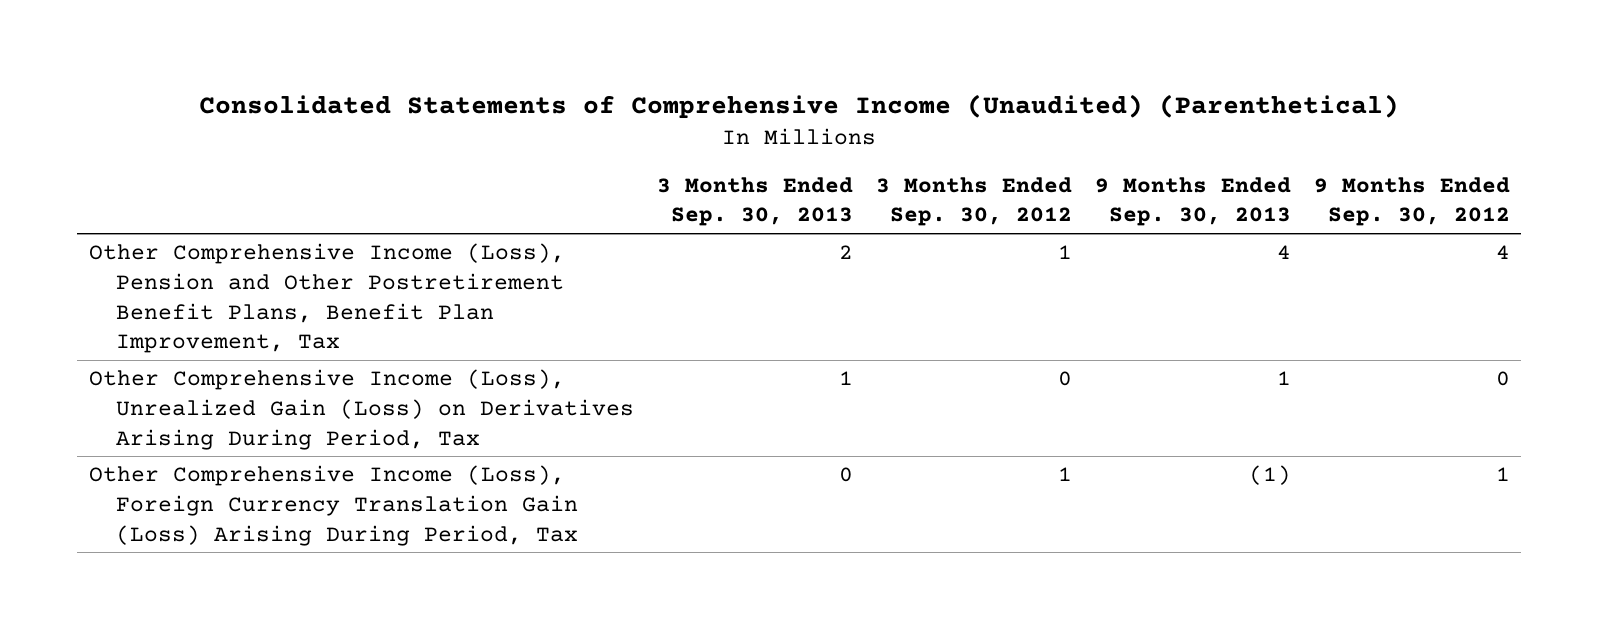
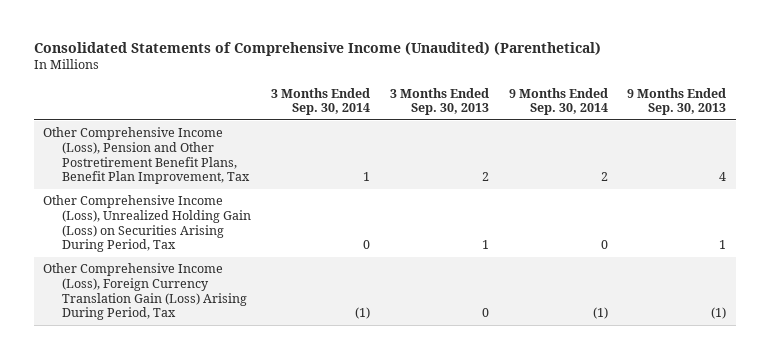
- | 3 Months Ended Sep. 30, 2013 | 3 Months Ended Sep. 30, 2012 | 9 Months Ended Sep. 30, 2013 | 9 Months Ended Sep. 30, 2012
+ | 3 Months Ended Sep. 30, 2014 | 3 Months Ended Sep. 30, 2013 | 9 Months Ended Sep. 30, 2014 | 9 Months Ended Sep. 30, 2013
- Other Comprehensive Income (Loss), Unrealized Gain (Loss) on Derivatives Arising During Period, Tax | 1 | 0 | 1 | 0
+ Other Comprehensive Income (Loss), Unrealized Holding Gain (Loss) on Securities Arising During Period, Tax | 0 | 1 | 0 | 1

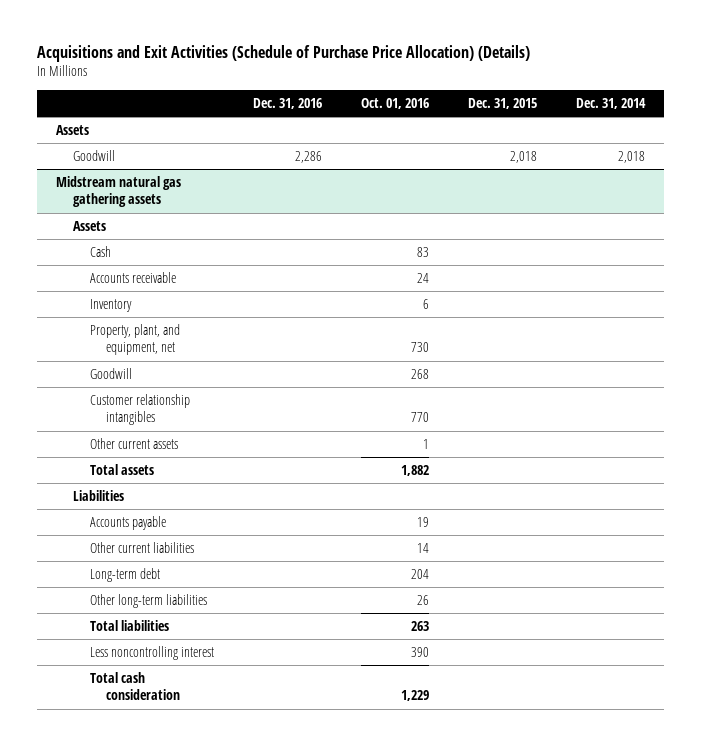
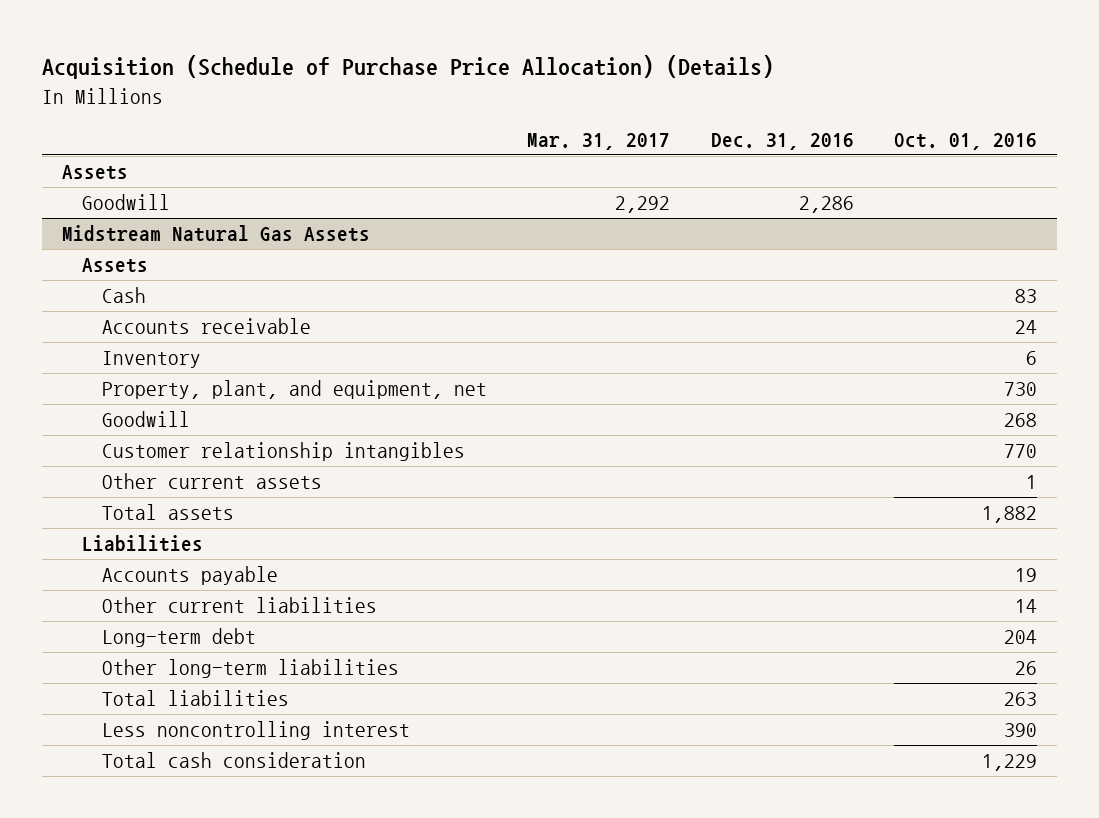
- Acquisitions and Exit Activities (Schedule of Purchase Price Allocation) (Details)
+ Acquisition (Schedule of Purchase Price Allocation) (Details)
- | Dec. 31, 2016 | Oct. 01, 2016 | Dec. 31, 2015 | Dec. 31, 2014
+ | Mar. 31, 2017 | Dec. 31, 2016 | Oct. 01, 2016
- Midstream natural gas gathering assets
+ Midstream Natural Gas Assets

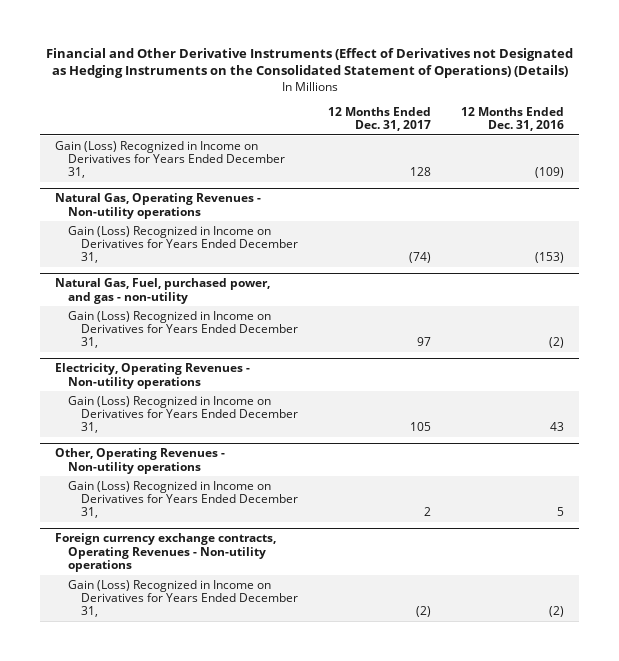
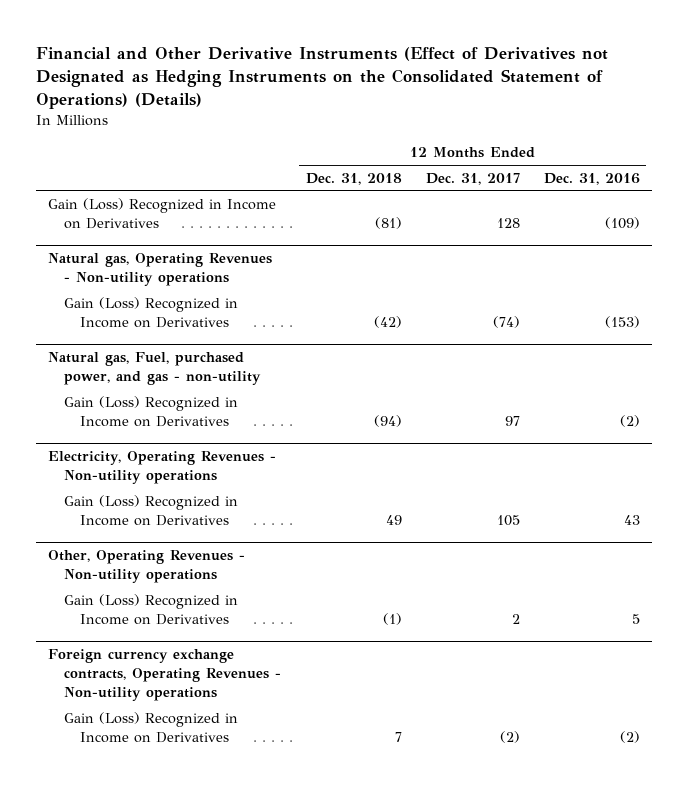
- | 12 Months Ended Dec. 31, 2017 | 12 Months Ended Dec. 31, 2016
+ | 12 Months Ended Dec. 31, 2018 | 12 Months Ended Dec. 31, 2017 | 12 Months Ended Dec. 31, 2016
- Gain (Loss) Recognized in Income on Derivatives for Years Ended December 31, | 128 | (109)
- Natural Gas, Operating Revenues - Non-utility operations
- Gain (Loss) Recognized in Income on Derivatives for Years Ended December 31, | (74) | (153)
- Natural Gas, Fuel, purchased power, and gas - non-utility
- Gain (Loss) Recognized in Income on Derivatives for Years Ended December 31, | 97 | (2)
+ Gain (Loss) Recognized in Income on Derivatives | (81) | 128 | (109)
+ Natural gas, Operating Revenues - Non-utility operations
+ Gain (Loss) Recognized in Income on Derivatives | (42) | (74) | (153)
+ Natural gas, Fuel, purchased power, and gas - non-utility
+ Gain (Loss) Recognized in Income on Derivatives | (94) | 97 | (2)
@ Electricity, Operating Revenues - Non-utility operations
- Gain (Loss) Recognized in Income on Derivatives for Years Ended December 31, | 105 | 43
+ Gain (Loss) Recognized in Income on Derivatives | 49 | 105 | 43
@ Other, Operating Revenues - Non-utility operations
- Gain (Loss) Recognized in Income on Derivatives for Years Ended December 31, | 2 | 5
+ Gain (Loss) Recognized in Income on Derivatives | (1) | 2 | 5
@ Foreign currency exchange contracts, Operating Revenues - Non-utility operations
- Gain (Loss) Recognized in Income on Derivatives for Years Ended December 31, | (2) | (2)
+ Gain (Loss) Recognized in Income on Derivatives | 7 | (2) | (2)

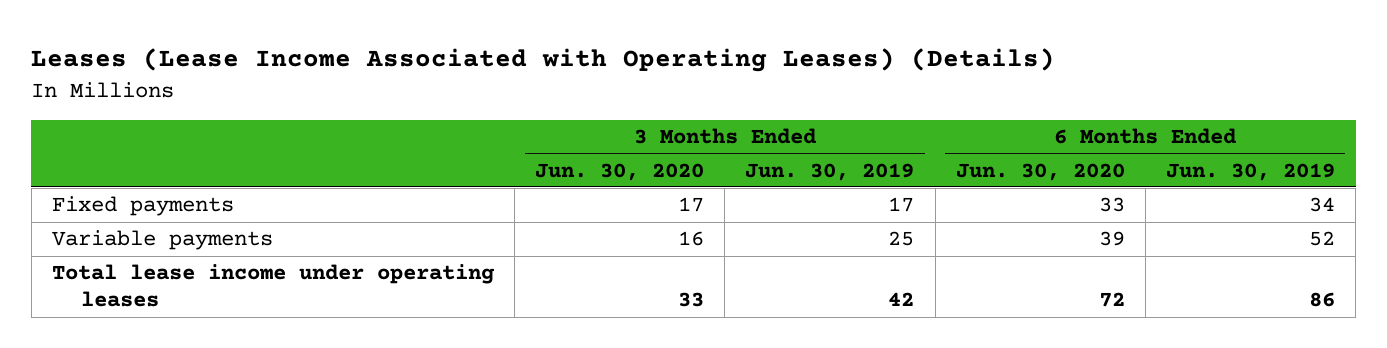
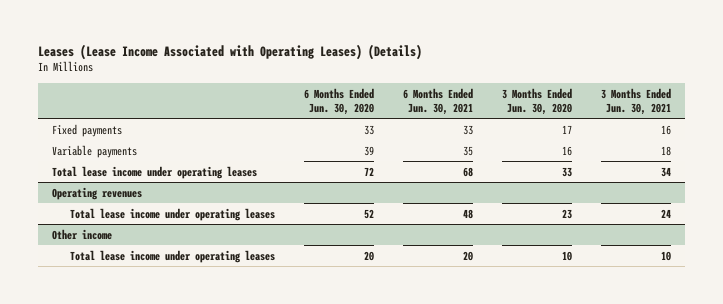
- | 3 Months Ended Jun. 30, 2020 | 3 Months Ended Jun. 30, 2019 | 6 Months Ended Jun. 30, 2020 | 6 Months Ended Jun. 30, 2019
+ | 6 Months Ended Jun. 30, 2020 | 6 Months Ended Jun. 30, 2021 | 3 Months Ended Jun. 30, 2020 | 3 Months Ended Jun. 30, 2021
+ Operating revenues
+ Total lease income under operating leases | 52 | 48 | 23 | 24
+ Other income
+ Total lease income under operating leases | 20 | 20 | 10 | 10

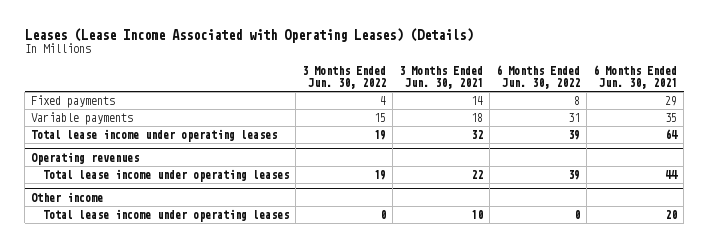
- | 6 Months Ended Jun. 30, 2020 | 6 Months Ended Jun. 30, 2021 | 3 Months Ended Jun. 30, 2020 | 3 Months Ended Jun. 30, 2021
+ | 3 Months Ended Jun. 30, 2022 | 3 Months Ended Jun. 30, 2021 | 6 Months Ended Jun. 30, 2022 | 6 Months Ended Jun. 30, 2021
- Fixed payments | 33 | 33 | 17 | 16
+ Fixed payments | 4 | 14 | 8 | 29
- Total lease income under operating leases | 72 | 68 | 33 | 34
+ Total lease income under operating leases | 19 | 32 | 39 | 64
@ Operating revenues
- Total lease income under operating leases | 52 | 48 | 23 | 24
+ Total lease income under operating leases | 19 | 22 | 39 | 44

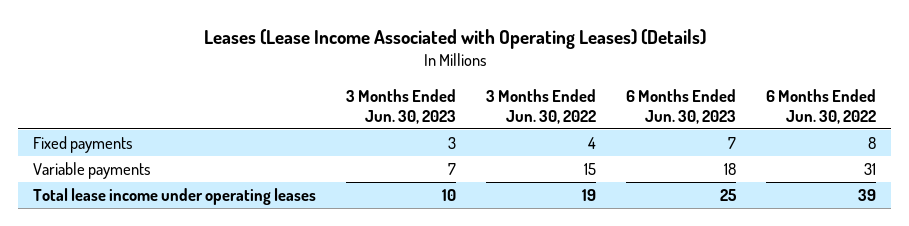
- | 3 Months Ended Jun. 30, 2022 | 3 Months Ended Jun. 30, 2021 | 6 Months Ended Jun. 30, 2022 | 6 Months Ended Jun. 30, 2021
+ | 3 Months Ended Jun. 30, 2023 | 3 Months Ended Jun. 30, 2022 | 6 Months Ended Jun. 30, 2023 | 6 Months Ended Jun. 30, 2022
- Operating revenues
- Total lease income under operating leases | 19 | 22 | 39 | 44
- Other income
- Total lease income under operating leases | 0 | 10 | 0 | 20

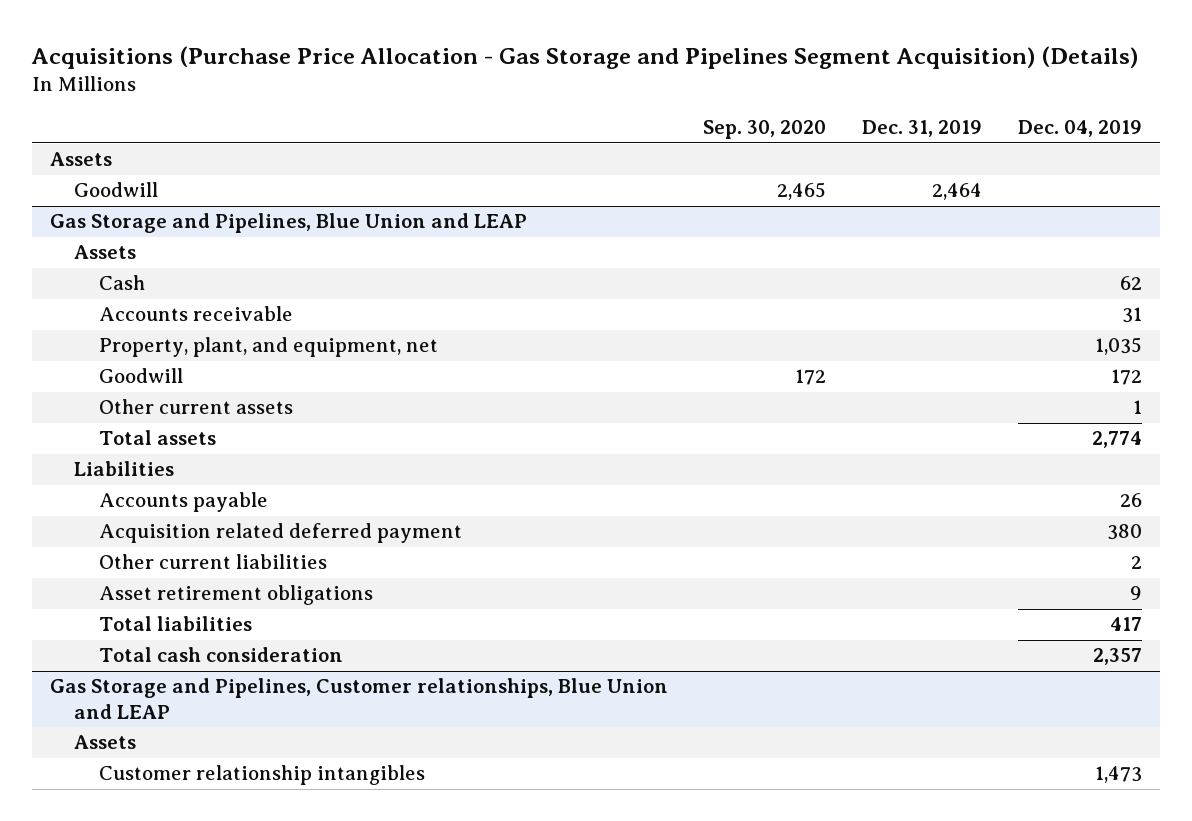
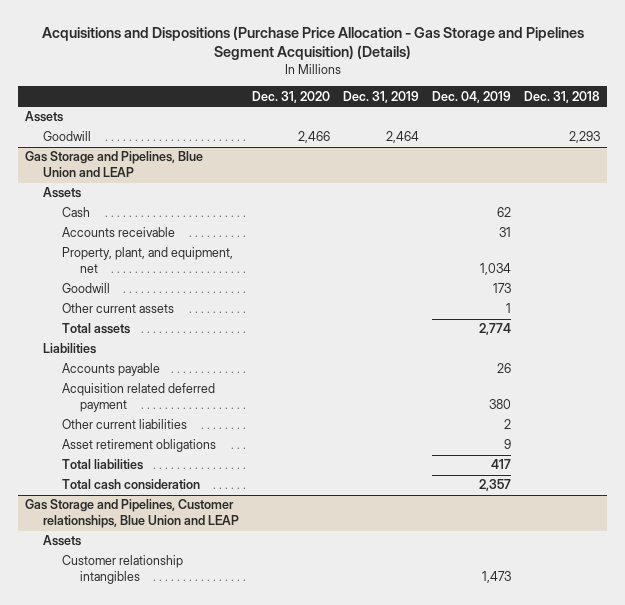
- Acquisitions (Purchase Price Allocation - Gas Storage and Pipelines Segment Acquisition) (Details)
+ Acquisitions and Dispositions (Purchase Price Allocation - Gas Storage and Pipelines Segment Acquisition) (Details)
- | Sep. 30, 2020 | Dec. 31, 2019 | Dec. 04, 2019
+ | Dec. 31, 2020 | Dec. 31, 2019 | Dec. 04, 2019 | Dec. 31, 2018
@ Gas Storage and Pipelines, Blue Union and LEAP
- Property, plant, and equipment, net | | | 1,035
- Goodwill | 172 | | 172
+ Property, plant, and equipment, net | | | 1,034 |
+ Goodwill | | | 173 |

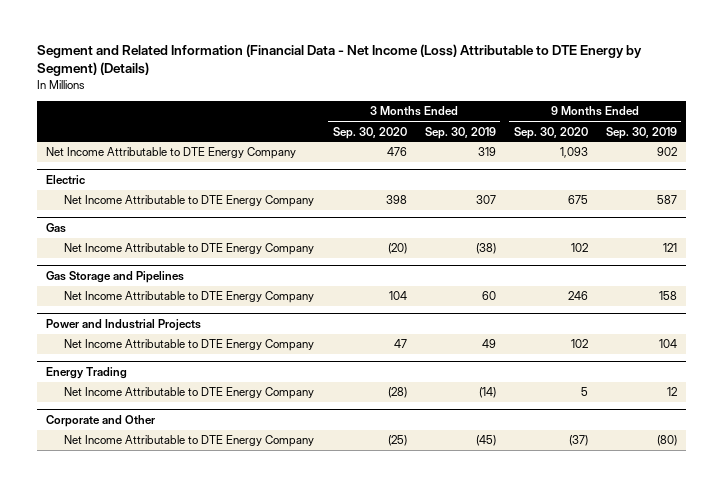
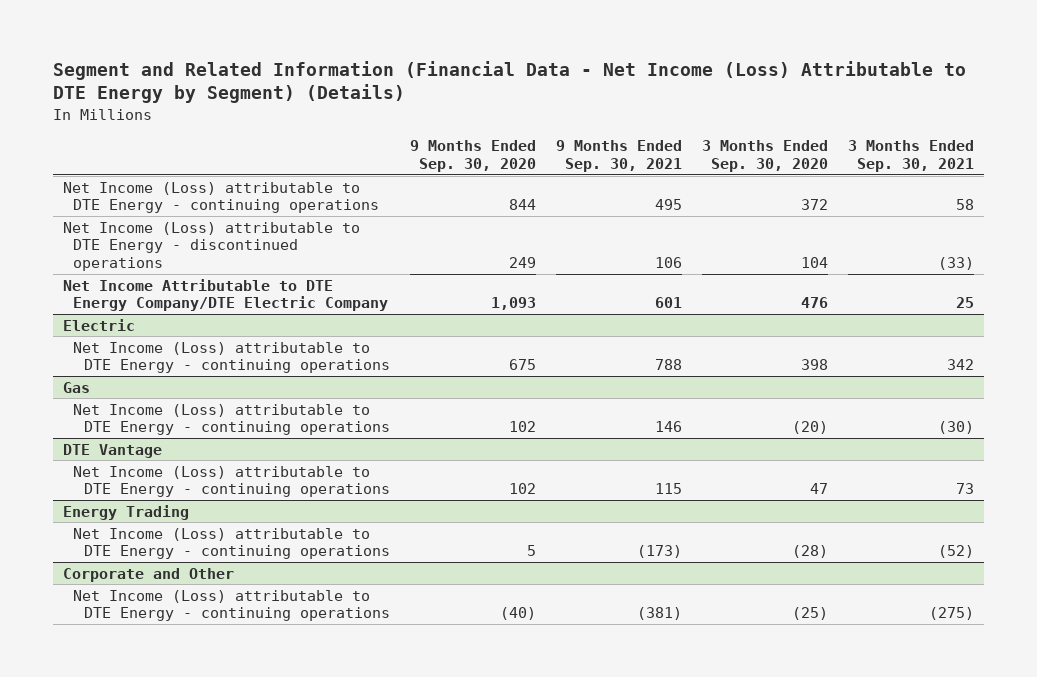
- | 3 Months Ended Sep. 30, 2020 | 3 Months Ended Sep. 30, 2019 | 9 Months Ended Sep. 30, 2020 | 9 Months Ended Sep. 30, 2019
+ | 9 Months Ended Sep. 30, 2020 | 9 Months Ended Sep. 30, 2021 | 3 Months Ended Sep. 30, 2020 | 3 Months Ended Sep. 30, 2021
- Net Income Attributable to DTE Energy Company | 476 | 319 | 1,093 | 902
+ Net Income (Loss) attributable to DTE Energy - continuing operations | 844 | 495 | 372 | 58
+ Net Income (Loss) attributable to DTE Energy - discontinued operations | 249 | 106 | 104 | (33)
+ Net Income Attributable to DTE Energy Company/DTE Electric Company | 1,093 | 601 | 476 | 25
@ Electric
- Net Income Attributable to DTE Energy Company | 398 | 307 | 675 | 587
+ Net Income (Loss) attributable to DTE Energy - continuing operations | 675 | 788 | 398 | 342
@ Gas
- Net Income Attributable to DTE Energy Company | (20) | (38) | 102 | 121
- Gas Storage and Pipelines
- Net Income Attributable to DTE Energy Company | 104 | 60 | 246 | 158
- Power and Industrial Projects
- Net Income Attributable to DTE Energy Company | 47 | 49 | 102 | 104
@ Gas
+ Net Income (Loss) attributable to DTE Energy - continuing operations | 102 | 146 | (20) | (30)
+ DTE Vantage
+ Net Income (Loss) attributable to DTE Energy - continuing operations | 102 | 115 | 47 | 73
@ Energy Trading
- Net Income Attributable to DTE Energy Company | (28) | (14) | 5 | 12
+ Net Income (Loss) attributable to DTE Energy - continuing operations | 5 | (173) | (28) | (52)
@ Corporate and Other
- Net Income Attributable to DTE Energy Company | (25) | (45) | (37) | (80)
+ Net Income (Loss) attributable to DTE Energy - continuing operations | (40) | (381) | (25) | (275)

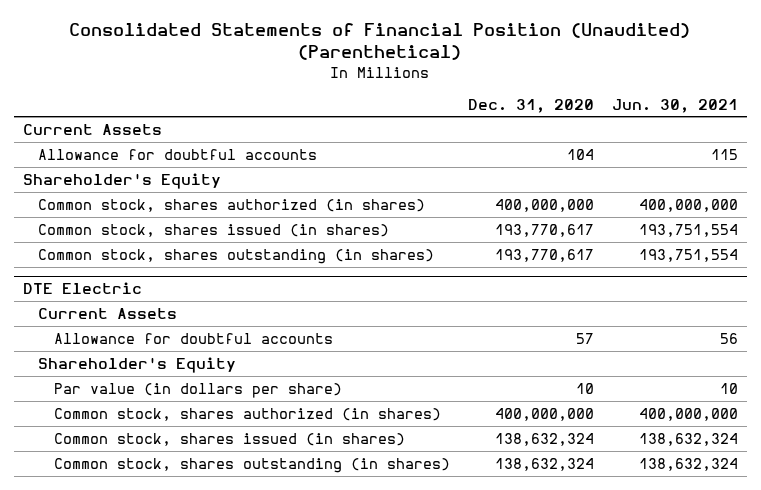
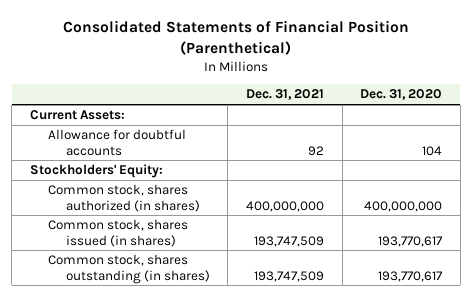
- Consolidated Statements of Financial Position (Unaudited) (Parenthetical)
+ Consolidated Statements of Financial Position (Parenthetical)
- | Dec. 31, 2020 | Jun. 30, 2021
+ | Dec. 31, 2021 | Dec. 31, 2020
- Current Assets
+ Current Assets:
- Shareholder's Equity
+ Stockholders' Equity:
- DTE Electric
- Current Assets
- Allowance for doubtful accounts | 57 | 56
- Shareholder's Equity
- Par value (in dollars per share) | 10 | 10
- Common stock, shares authorized (in shares) | 400,000,000 | 400,000,000
- Common stock, shares issued (in shares) | 138,632,324 | 138,632,324
- Common stock, shares outstanding (in shares) | 138,632,324 | 138,632,324

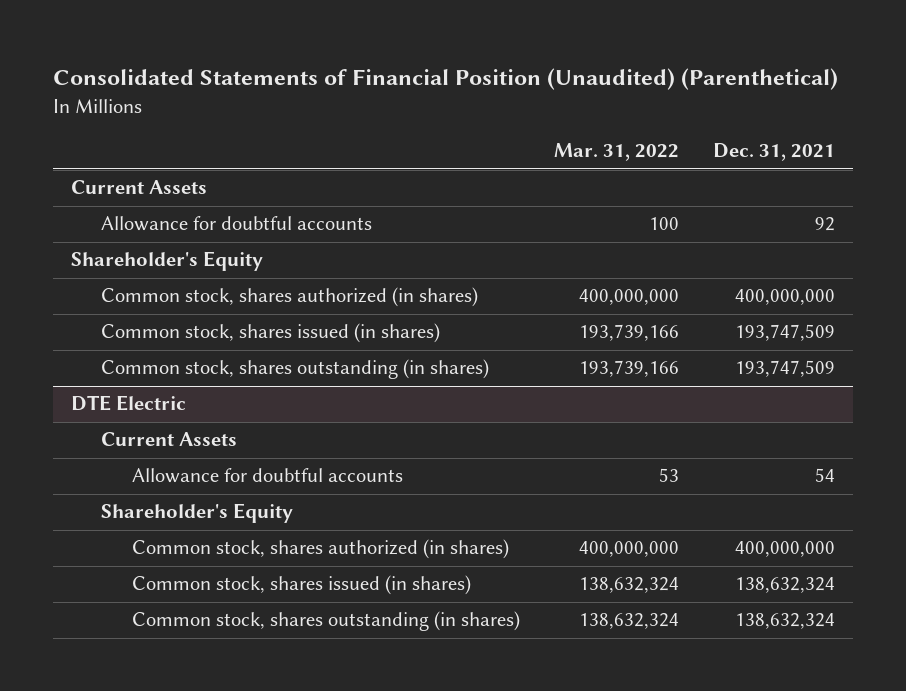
- Consolidated Statements of Financial Position (Parenthetical)
+ Consolidated Statements of Financial Position (Unaudited) (Parenthetical)
- | Dec. 31, 2021 | Dec. 31, 2020
+ | Mar. 31, 2022 | Dec. 31, 2021
- Current Assets:
+ Current Assets
- Stockholders' Equity:
+ Shareholder's Equity
+ DTE Electric
+ Current Assets
+ Allowance for doubtful accounts | 53 | 54
+ Shareholder's Equity
+ Common stock, shares authorized (in shares) | 400,000,000 | 400,000,000
+ Common stock, shares issued (in shares) | 138,632,324 | 138,632,324
+ Common stock, shares outstanding (in shares) | 138,632,324 | 138,632,324

